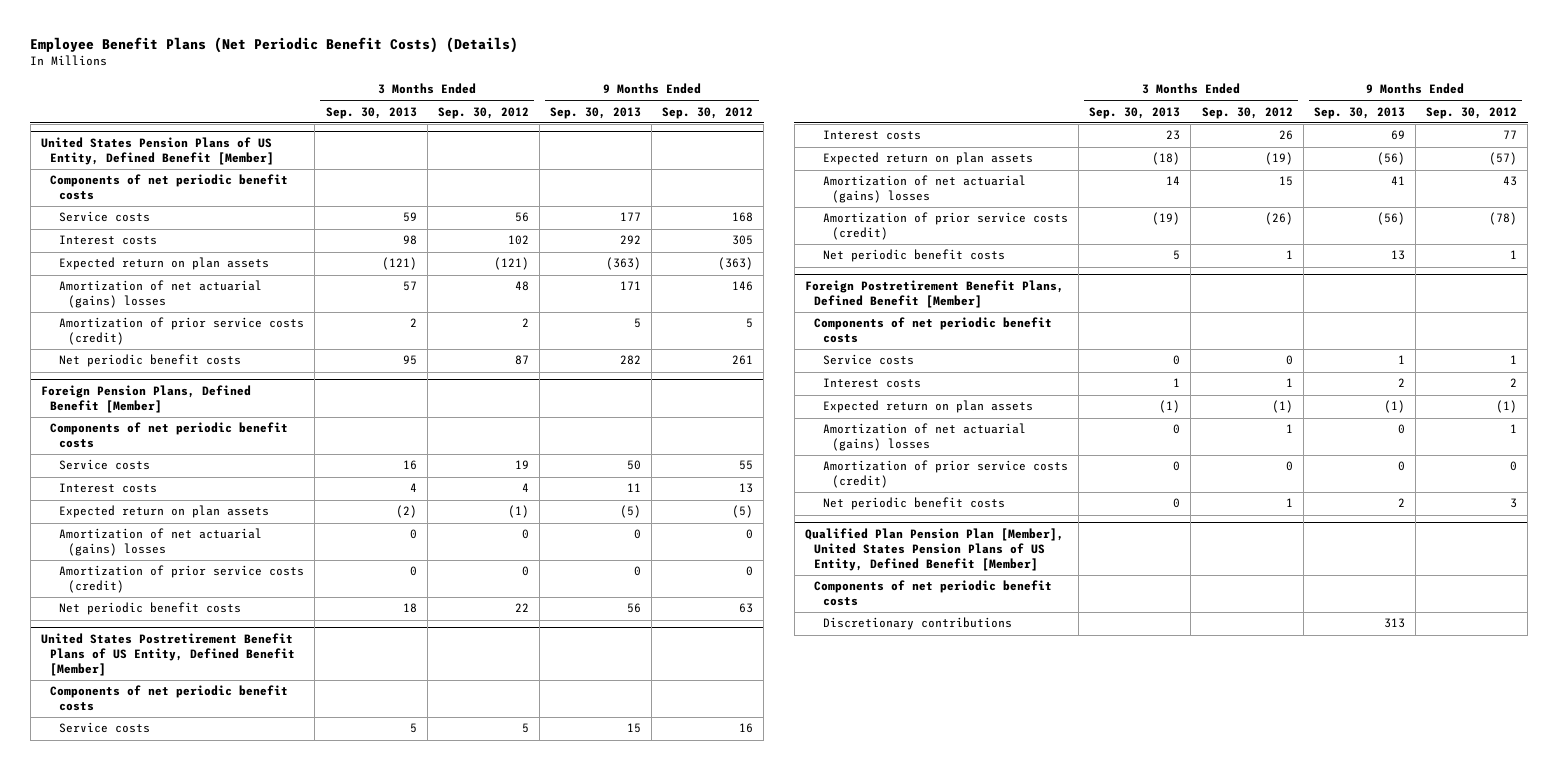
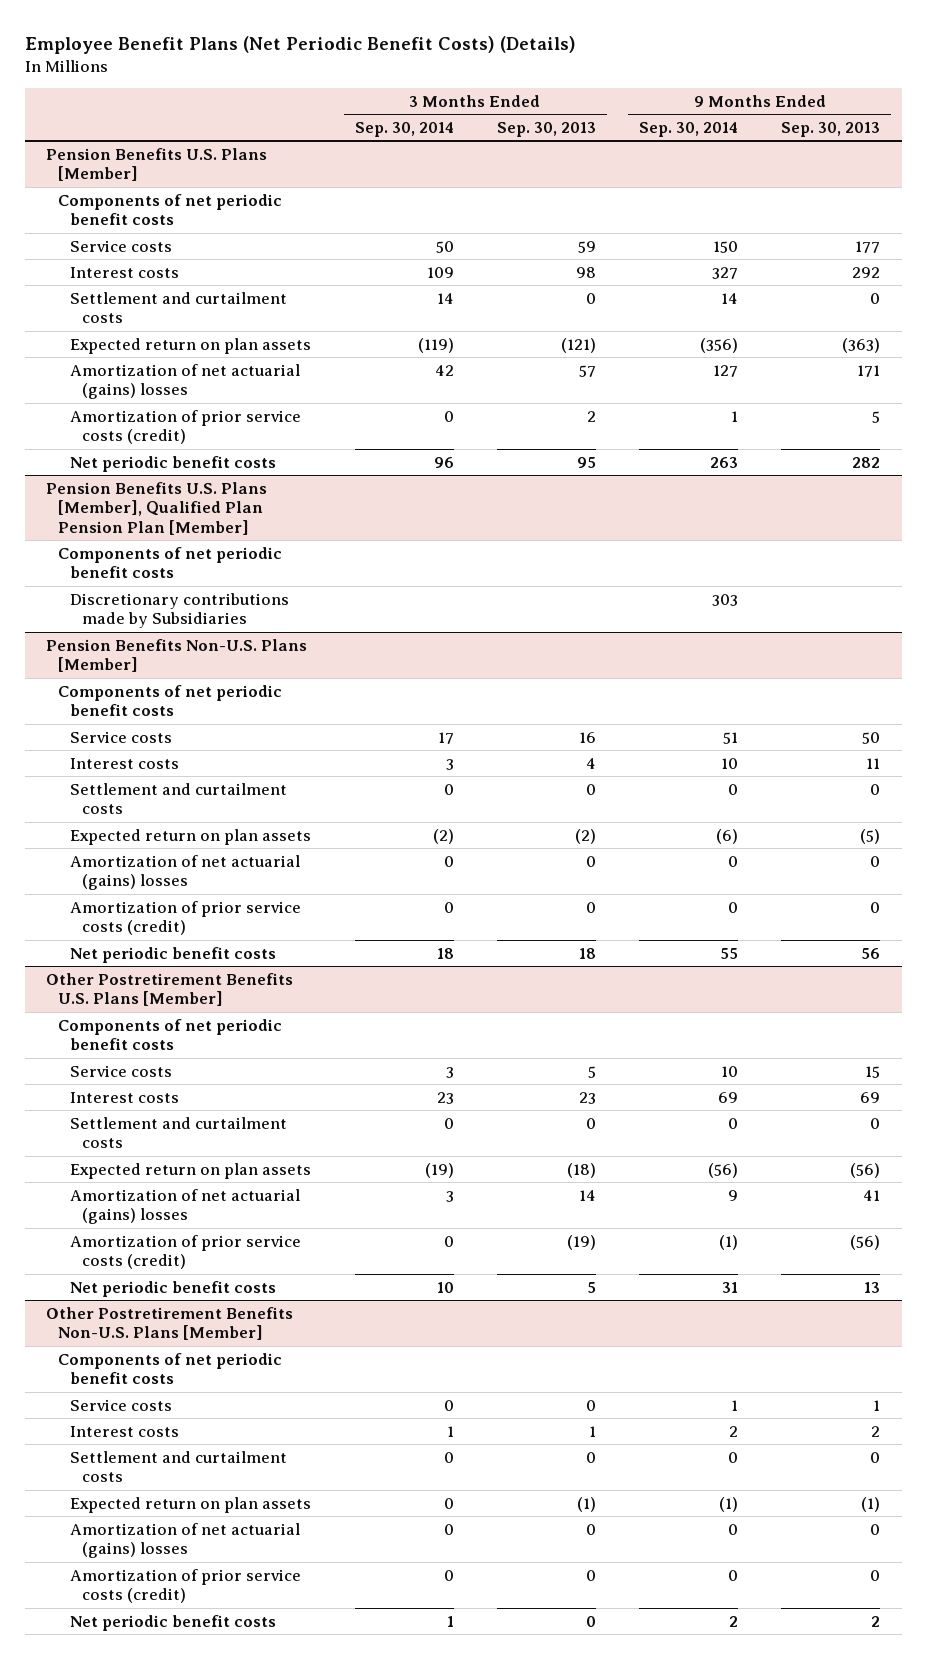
- | 3 Months Ended Sep. 30, 2013 | 3 Months Ended Sep. 30, 2012 | 9 Months Ended Sep. 30, 2013 | 9 Months Ended Sep. 30, 2012
+ | 3 Months Ended Sep. 30, 2014 | 3 Months Ended Sep. 30, 2013 | 9 Months Ended Sep. 30, 2014 | 9 Months Ended Sep. 30, 2013
- United States Pension Plans of US Entity, Defined Benefit [Member]
+ Pension Benefits U.S. Plans [Member]
+ Settlement and curtailment costs | 14 | 0 | 14 | 0
- Foreign Pension Plans, Defined Benefit [Member]
+ Pension Benefits U.S. Plans [Member], Qualified Plan Pension Plan [Member]
+ Discretionary contributions made by Subsidiaries | | | 303 |
+ Pension Benefits Non-U.S. Plans [Member]
+ Components of net periodic benefit costs
+ Settlement and curtailment costs | 0 | 0 | 0 | 0
- United States Postretirement Benefit Plans of US Entity, Defined Benefit [Member]
+ Other Postretirement Benefits U.S. Plans [Member]
+ Settlement and curtailment costs | 0 | 0 | 0 | 0
- Foreign Postretirement Benefit Plans, Defined Benefit [Member]
+ Other Postretirement Benefits Non-U.S. Plans [Member]
+ Settlement and curtailment costs | 0 | 0 | 0 | 0
- Qualified Plan Pension Plan [Member], United States Pension Plans of US Entity, Defined Benefit [Member]
- Components of net periodic benefit costs
- Discretionary contributions | | | 313 |

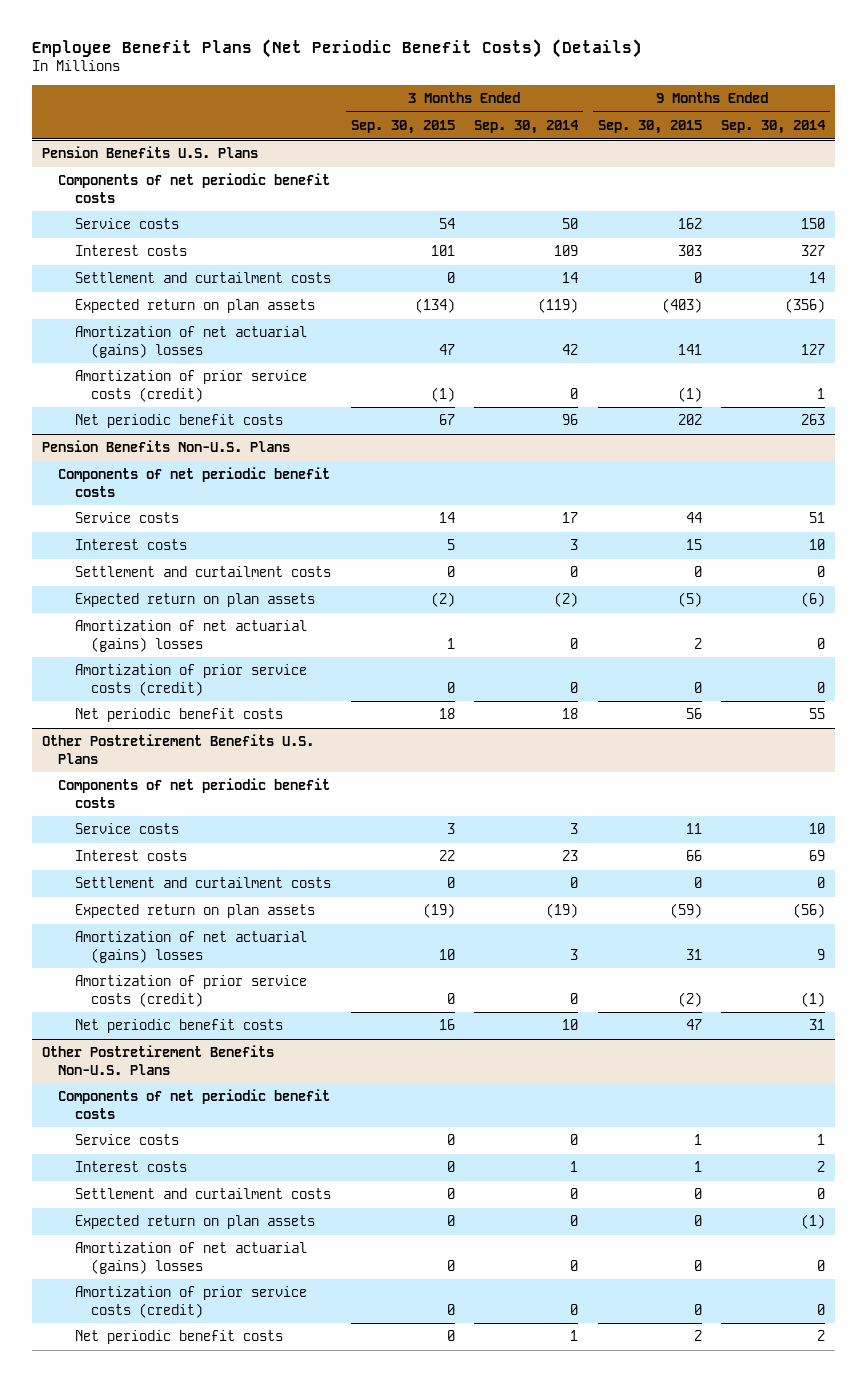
- | 3 Months Ended Sep. 30, 2014 | 3 Months Ended Sep. 30, 2013 | 9 Months Ended Sep. 30, 2014 | 9 Months Ended Sep. 30, 2013
+ | 3 Months Ended Sep. 30, 2015 | 3 Months Ended Sep. 30, 2014 | 9 Months Ended Sep. 30, 2015 | 9 Months Ended Sep. 30, 2014
- Pension Benefits U.S. Plans [Member]
+ Pension Benefits U.S. Plans
- Pension Benefits U.S. Plans [Member], Qualified Plan Pension Plan [Member]
- Components of net periodic benefit costs
- Discretionary contributions made by Subsidiaries | | | 303 |
- Pension Benefits Non-U.S. Plans [Member]
+ Pension Benefits Non-U.S. Plans
- Other Postretirement Benefits U.S. Plans [Member]
+ Other Postretirement Benefits U.S. Plans
- Other Postretirement Benefits Non-U.S. Plans [Member]
+ Other Postretirement Benefits Non-U.S. Plans

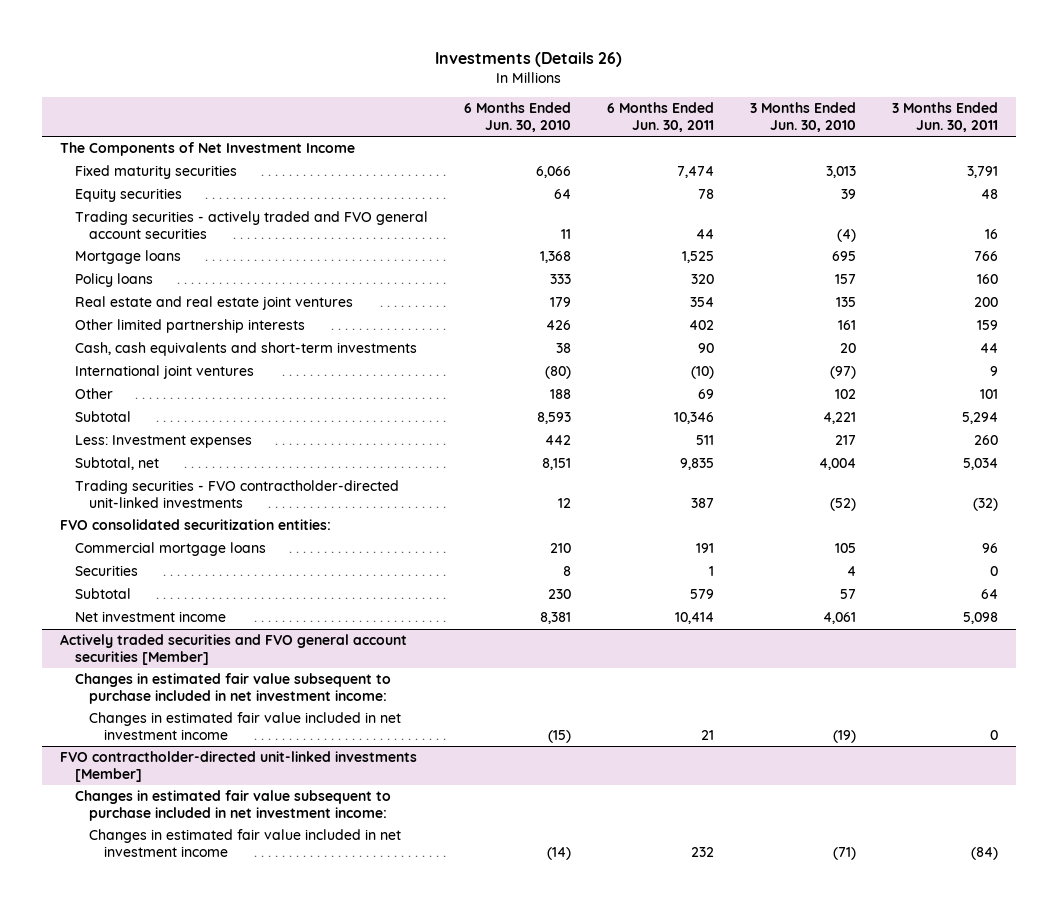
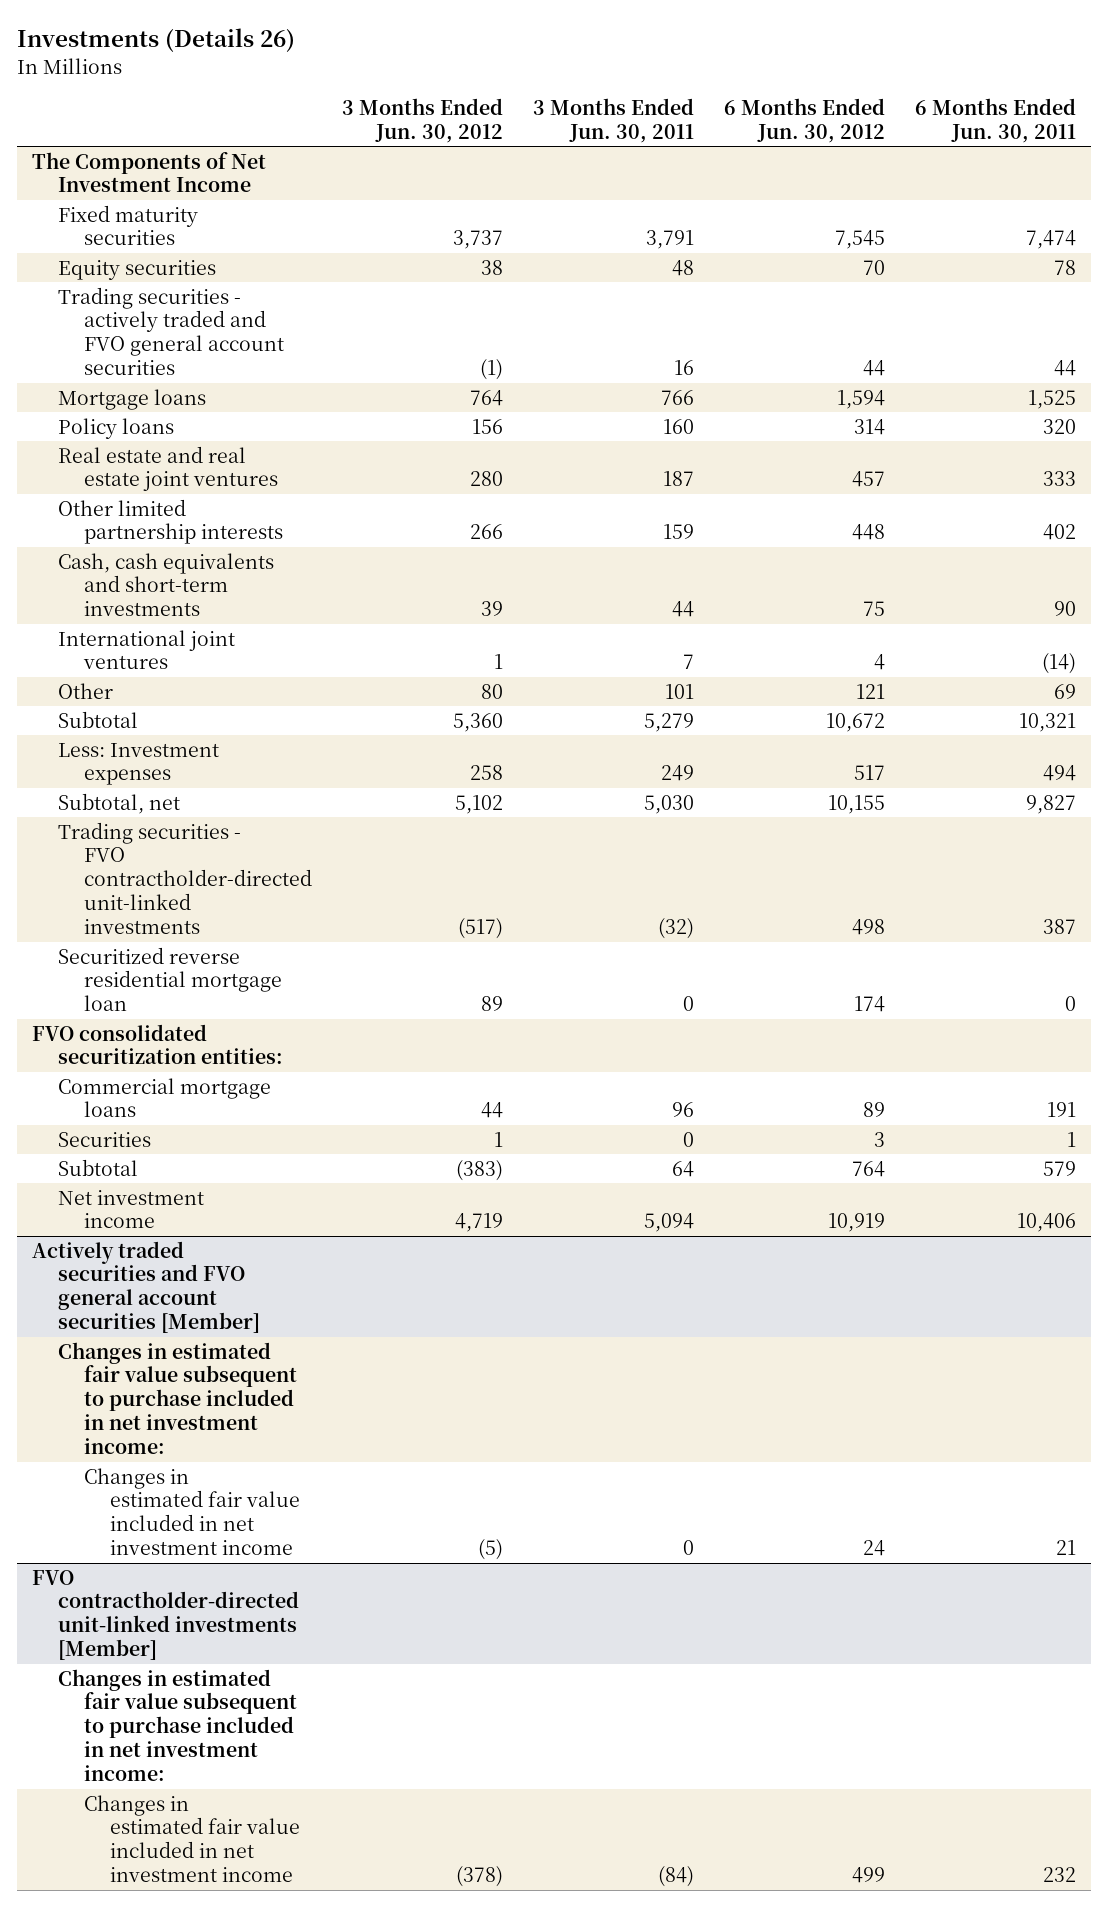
- | 6 Months Ended Jun. 30, 2010 | 6 Months Ended Jun. 30, 2011 | 3 Months Ended Jun. 30, 2010 | 3 Months Ended Jun. 30, 2011
+ | 3 Months Ended Jun. 30, 2012 | 3 Months Ended Jun. 30, 2011 | 6 Months Ended Jun. 30, 2012 | 6 Months Ended Jun. 30, 2011
- Real estate and real estate joint ventures | 179 | 354 | 135 | 200
+ Real estate and real estate joint ventures | 280 | 187 | 457 | 333
- International joint ventures | (80) | (10) | (97) | 9
+ International joint ventures | 1 | 7 | 4 | (14)
- Subtotal | 8,593 | 10,346 | 4,221 | 5,294
- Less: Investment expenses | 442 | 511 | 217 | 260
- Subtotal, net | 8,151 | 9,835 | 4,004 | 5,034
+ Subtotal | 5,360 | 5,279 | 10,672 | 10,321
+ Less: Investment expenses | 258 | 249 | 517 | 494
+ Subtotal, net | 5,102 | 5,030 | 10,155 | 9,827
+ Securitized reverse residential mortgage loan | 89 | 0 | 174 | 0
- Net investment income | 8,381 | 10,414 | 4,061 | 5,098
+ Net investment income | 4,719 | 5,094 | 10,919 | 10,406

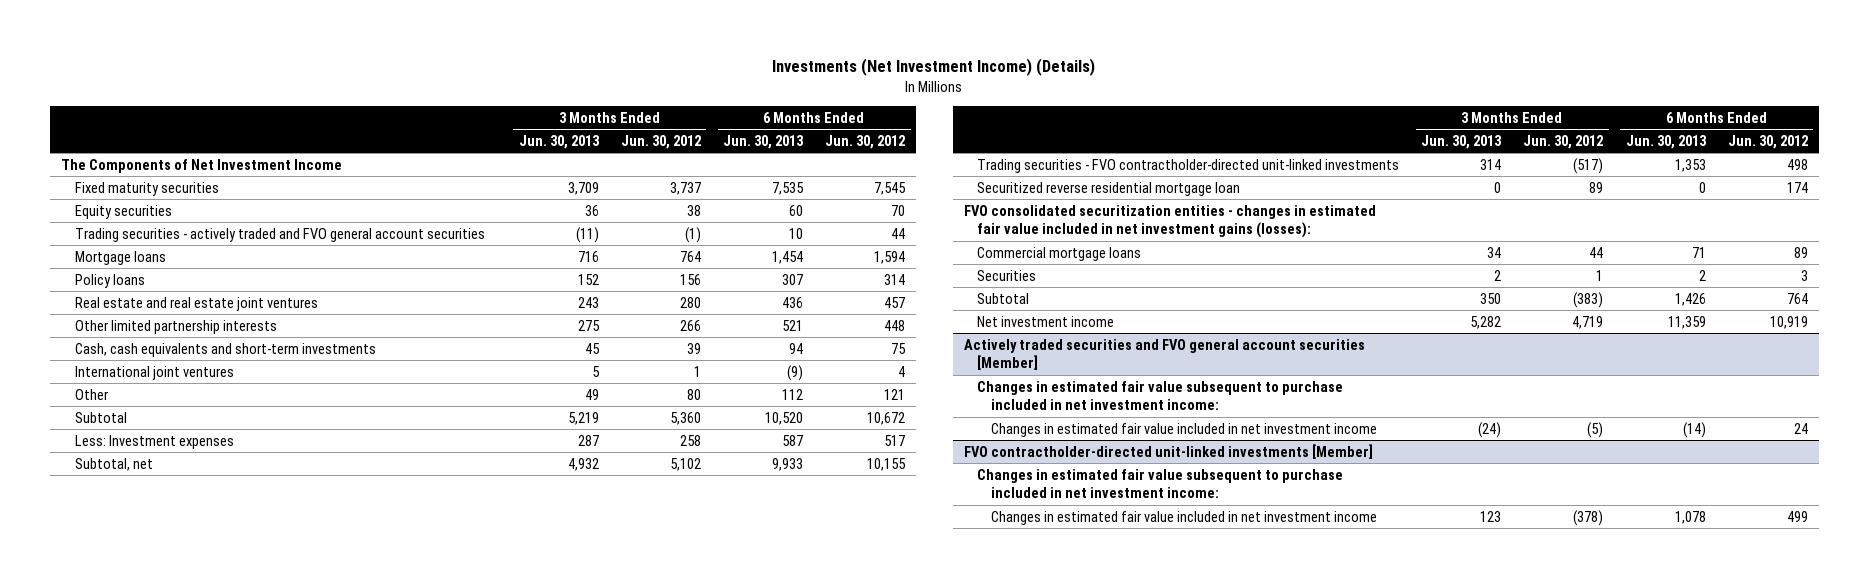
- Investments (Details 26)
+ Investments (Net Investment Income) (Details)
- | 3 Months Ended Jun. 30, 2012 | 3 Months Ended Jun. 30, 2011 | 6 Months Ended Jun. 30, 2012 | 6 Months Ended Jun. 30, 2011
+ | 3 Months Ended Jun. 30, 2013 | 3 Months Ended Jun. 30, 2012 | 6 Months Ended Jun. 30, 2013 | 6 Months Ended Jun. 30, 2012
- FVO consolidated securitization entities:
+ FVO consolidated securitization entities - changes in estimated fair value included in net investment gains (losses):

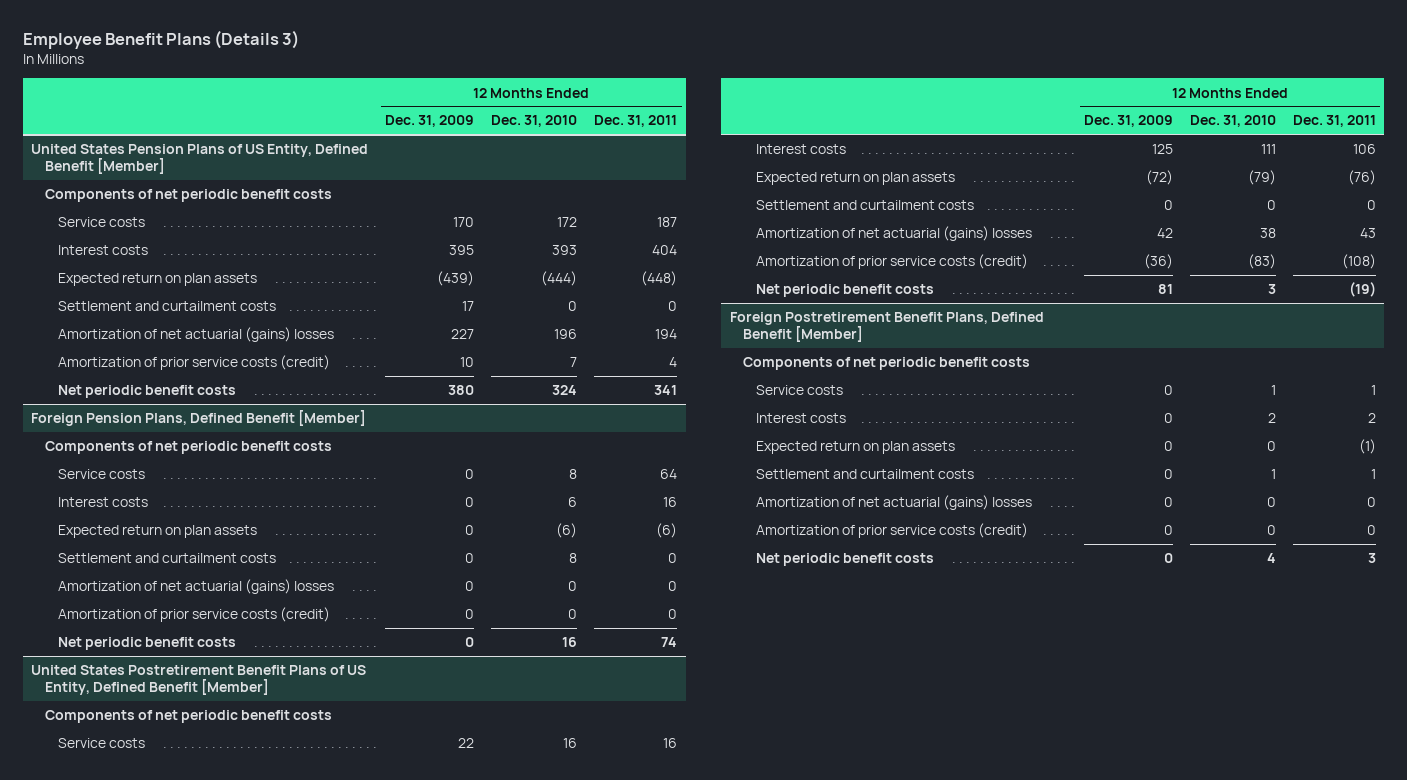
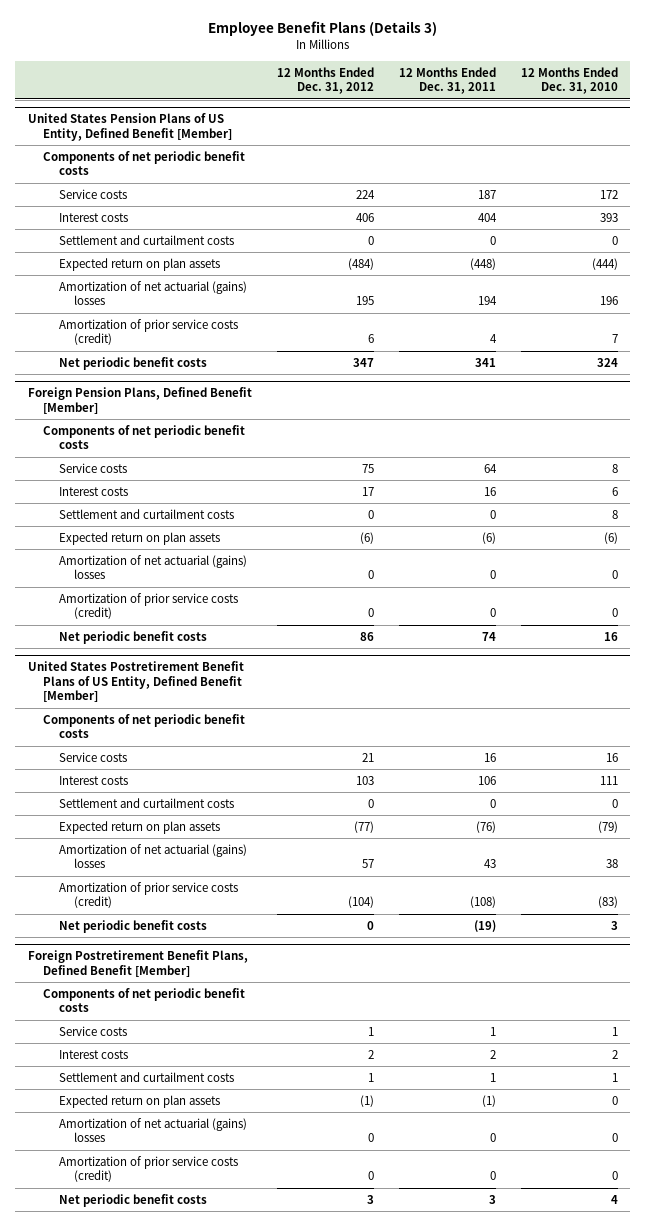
- | 12 Months Ended Dec. 31, 2009 | 12 Months Ended Dec. 31, 2010 | 12 Months Ended Dec. 31, 2011
+ | 12 Months Ended Dec. 31, 2012 | 12 Months Ended Dec. 31, 2011 | 12 Months Ended Dec. 31, 2010
@ United States Pension Plans of US Entity, Defined Benefit [Member]
moved down: Expected return on plan assets | (484) | (448) | (444)
@ Foreign Pension Plans, Defined Benefit [Member]
moved down: Expected return on plan assets | (6) | (6) | (6)
@ United States Postretirement Benefit Plans of US Entity, Defined Benefit [Member]
moved down: Expected return on plan assets | (77) | (76) | (79)
@ Foreign Postretirement Benefit Plans, Defined Benefit [Member]
moved down: Expected return on plan assets | (1) | (1) | 0

